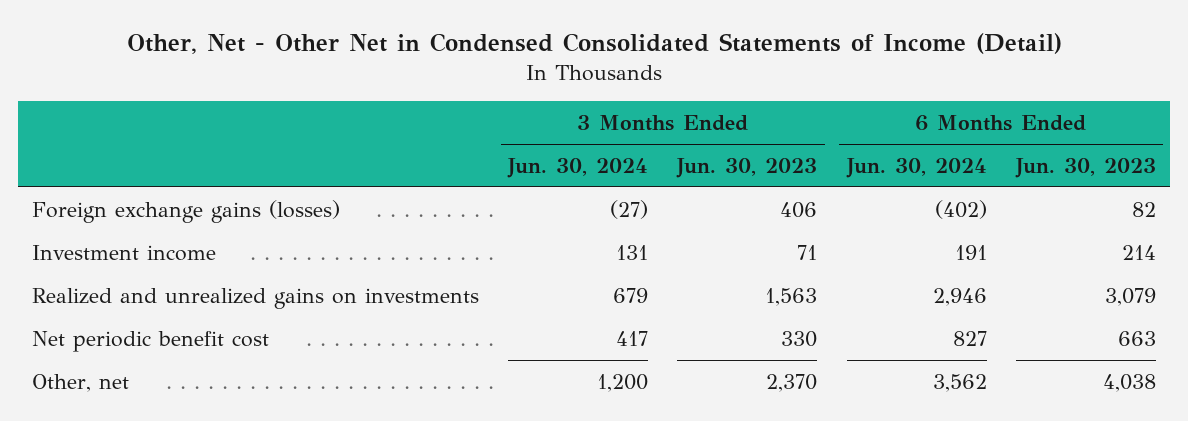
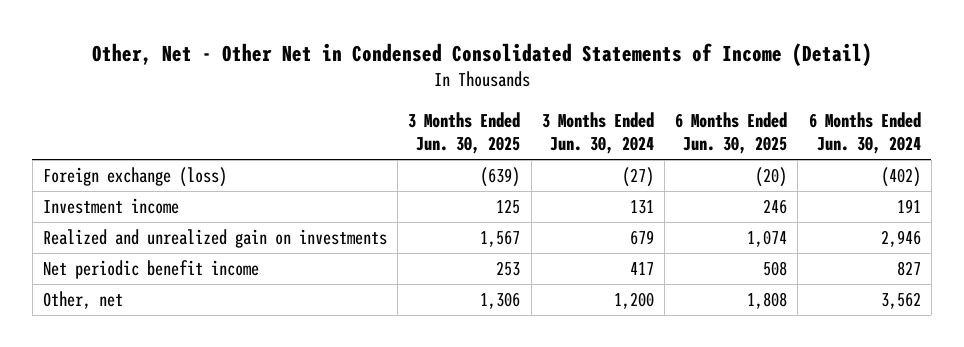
- | 3 Months Ended Jun. 30, 2024 | 3 Months Ended Jun. 30, 2023 | 6 Months Ended Jun. 30, 2024 | 6 Months Ended Jun. 30, 2023
+ | 3 Months Ended Jun. 30, 2025 | 3 Months Ended Jun. 30, 2024 | 6 Months Ended Jun. 30, 2025 | 6 Months Ended Jun. 30, 2024
- Foreign exchange gains (losses) | (27) | 406 | (402) | 82
+ Foreign exchange (loss) | (639) | (27) | (20) | (402)
- Realized and unrealized gains on investments | 679 | 1,563 | 2,946 | 3,079
- Net periodic benefit cost | 417 | 330 | 827 | 663
+ Realized and unrealized gain on investments | 1,567 | 679 | 1,074 | 2,946
+ Net periodic benefit income | 253 | 417 | 508 | 827

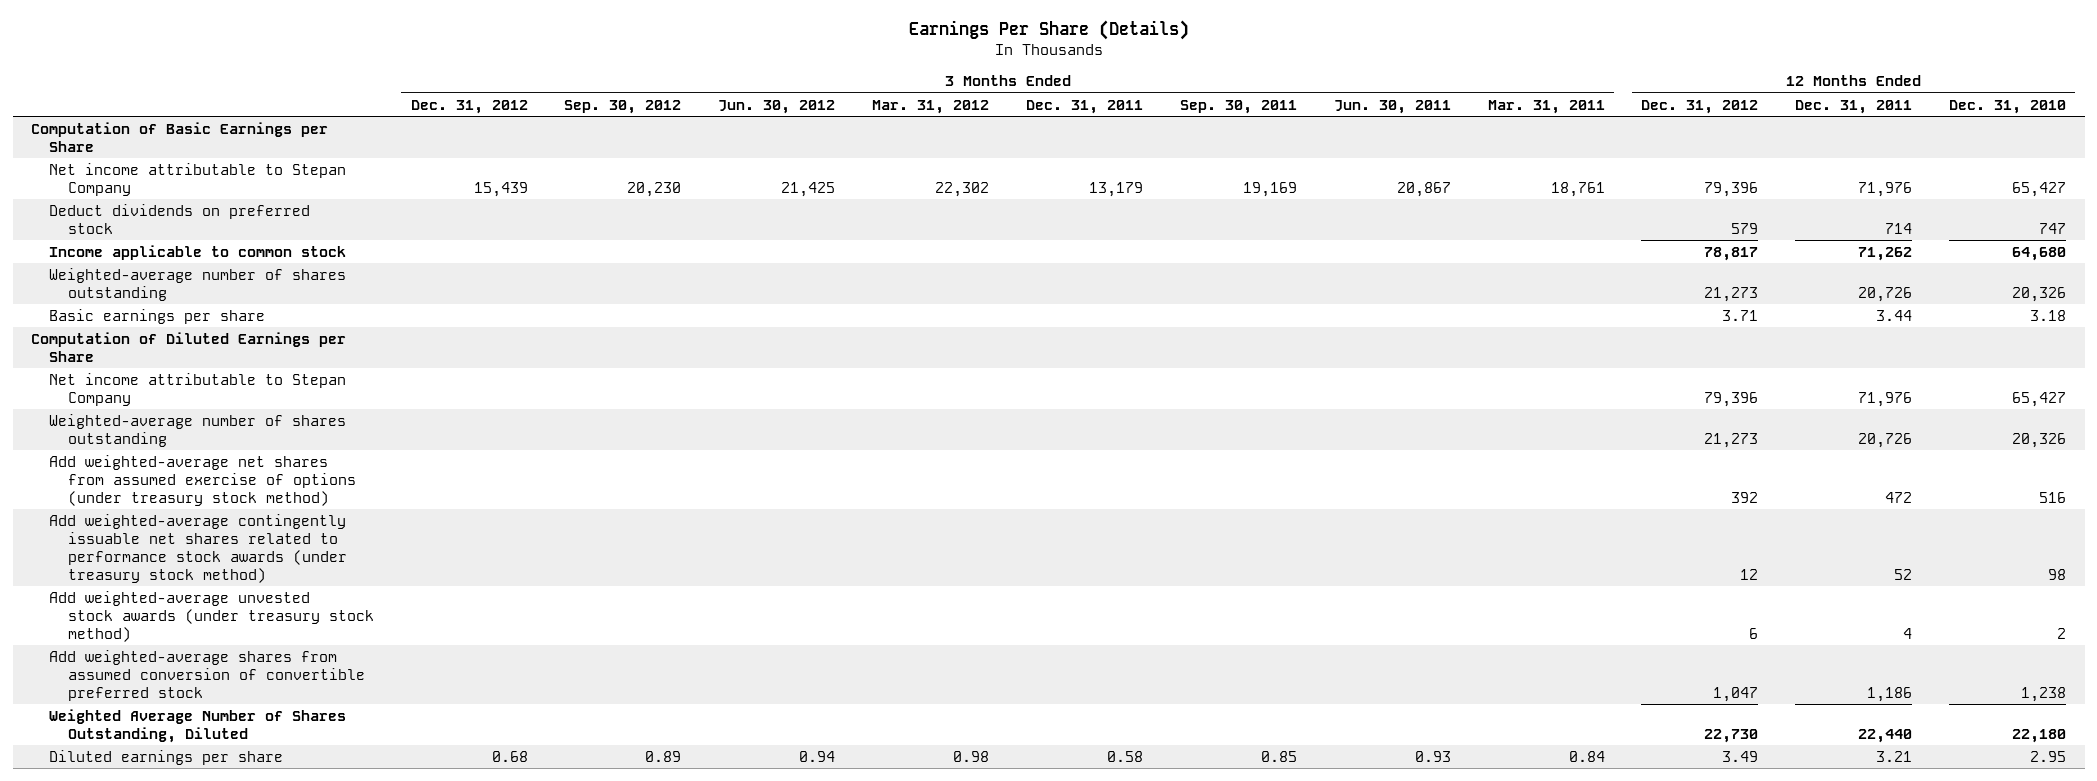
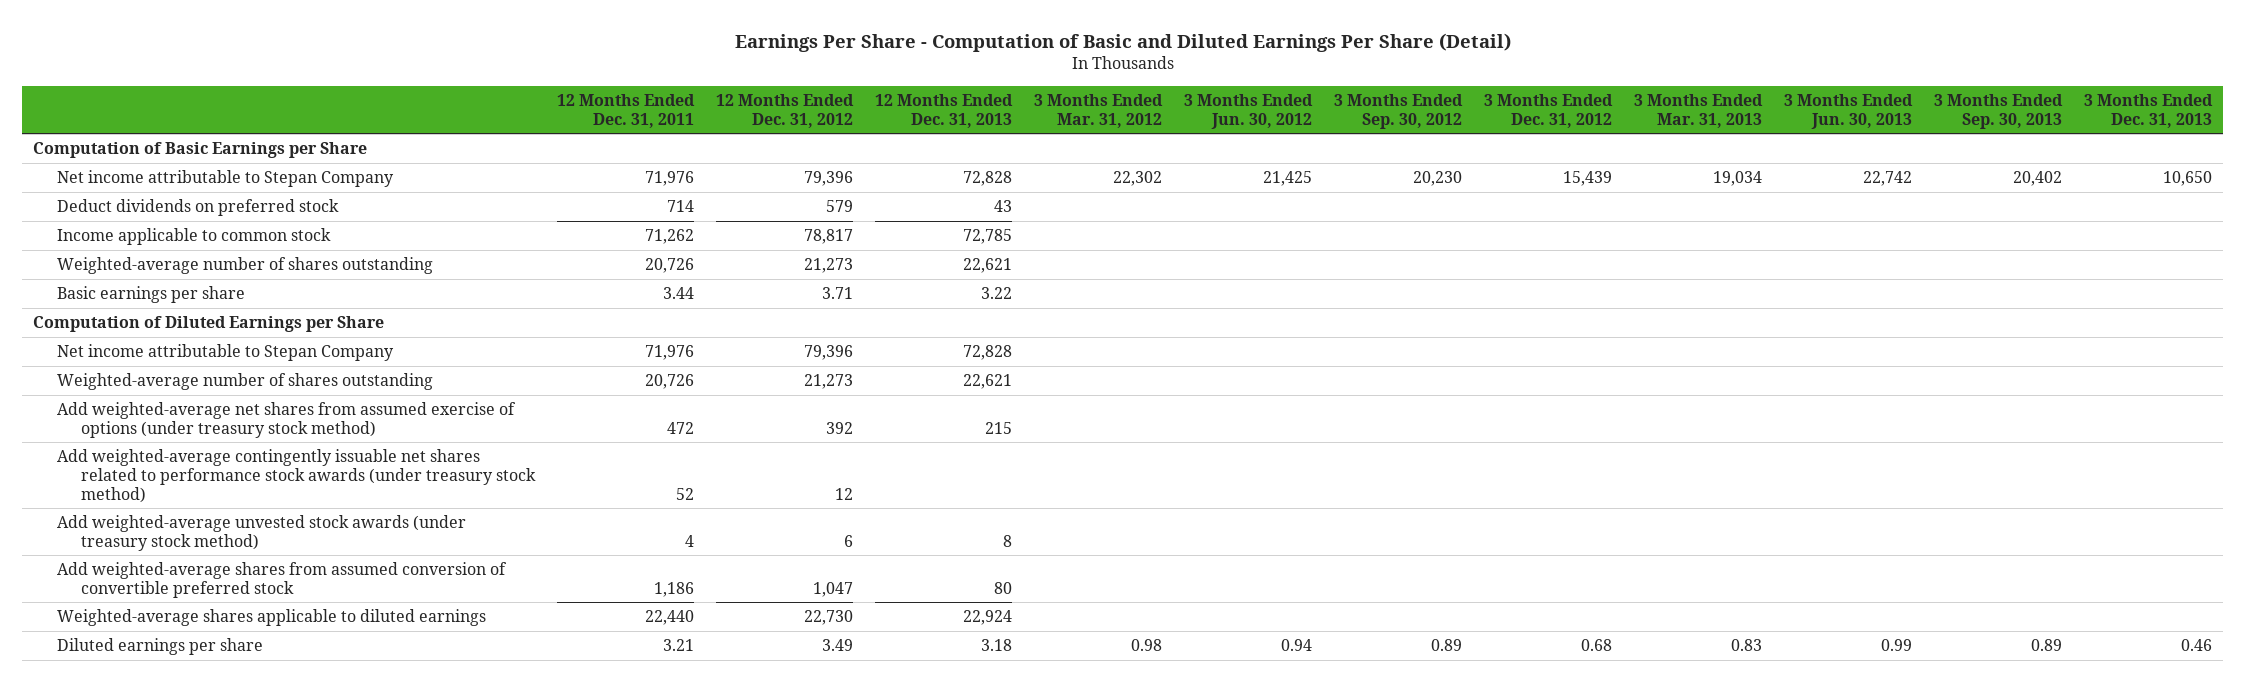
- Earnings Per Share (Details)
+ Earnings Per Share - Computation of Basic and Diluted Earnings Per Share (Detail)
- | 3 Months Ended Dec. 31, 2012 | 3 Months Ended Sep. 30, 2012 | 3 Months Ended Jun. 30, 2012 | 3 Months Ended Mar. 31, 2012 | 3 Months Ended Dec. 31, 2011 | 3 Months Ended Sep. 30, 2011 | 3 Months Ended Jun. 30, 2011 | 3 Months Ended Mar. 31, 2011 | 12 Months Ended Dec. 31, 2012 | 12 Months Ended Dec. 31, 2011 | 12 Months Ended Dec. 31, 2010
+ | 12 Months Ended Dec. 31, 2011 | 12 Months Ended Dec. 31, 2012 | 12 Months Ended Dec. 31, 2013 | 3 Months Ended Mar. 31, 2012 | 3 Months Ended Jun. 30, 2012 | 3 Months Ended Sep. 30, 2012 | 3 Months Ended Dec. 31, 2012 | 3 Months Ended Mar. 31, 2013 | 3 Months Ended Jun. 30, 2013 | 3 Months Ended Sep. 30, 2013 | 3 Months Ended Dec. 31, 2013
- Weighted Average Number of Shares Outstanding, Diluted | | | | | | | | | 22,730 | 22,440 | 22,180
+ Weighted-average shares applicable to diluted earnings | 22,440 | 22,730 | 22,924 | | | | | | | |

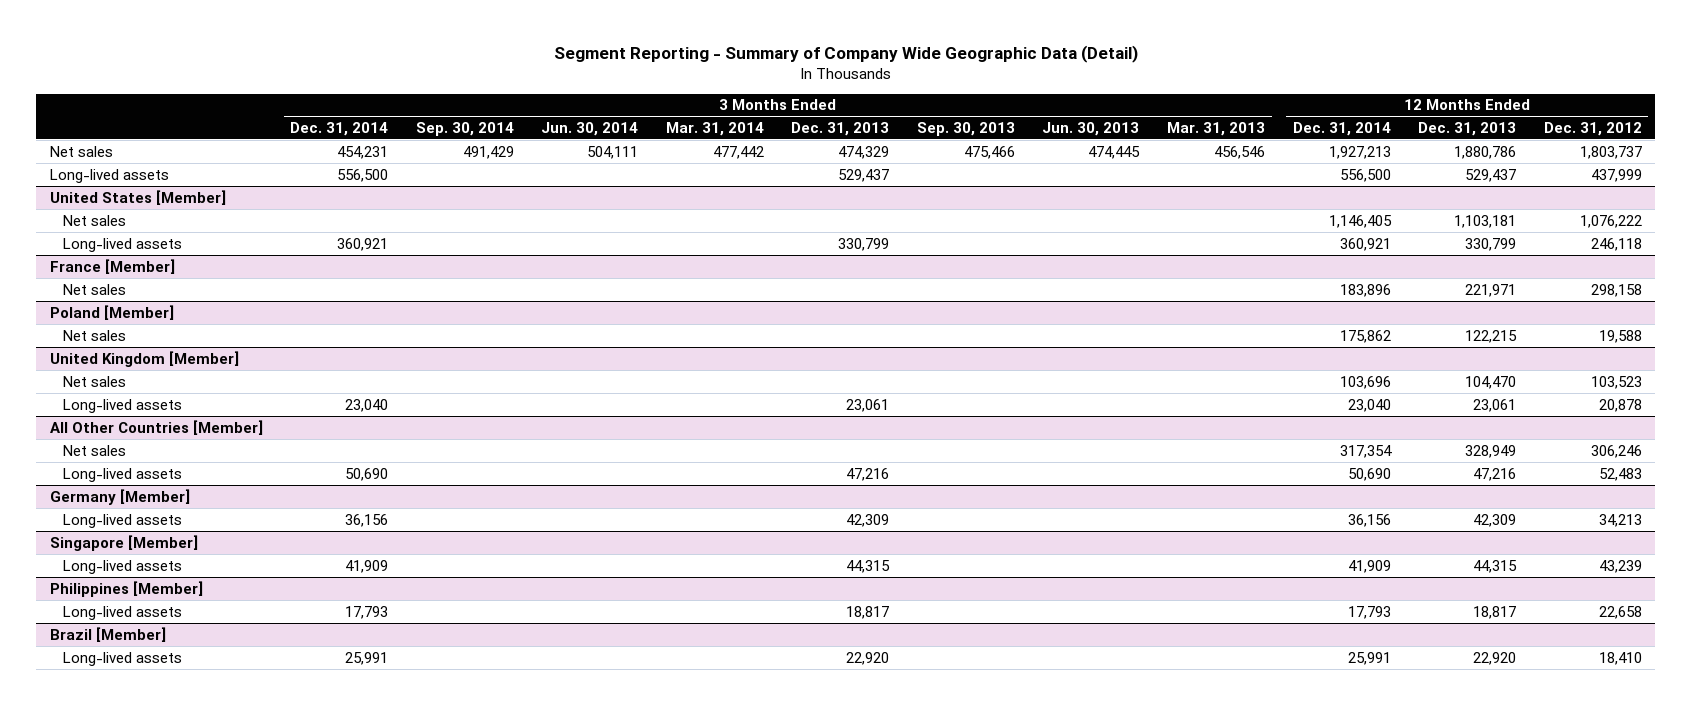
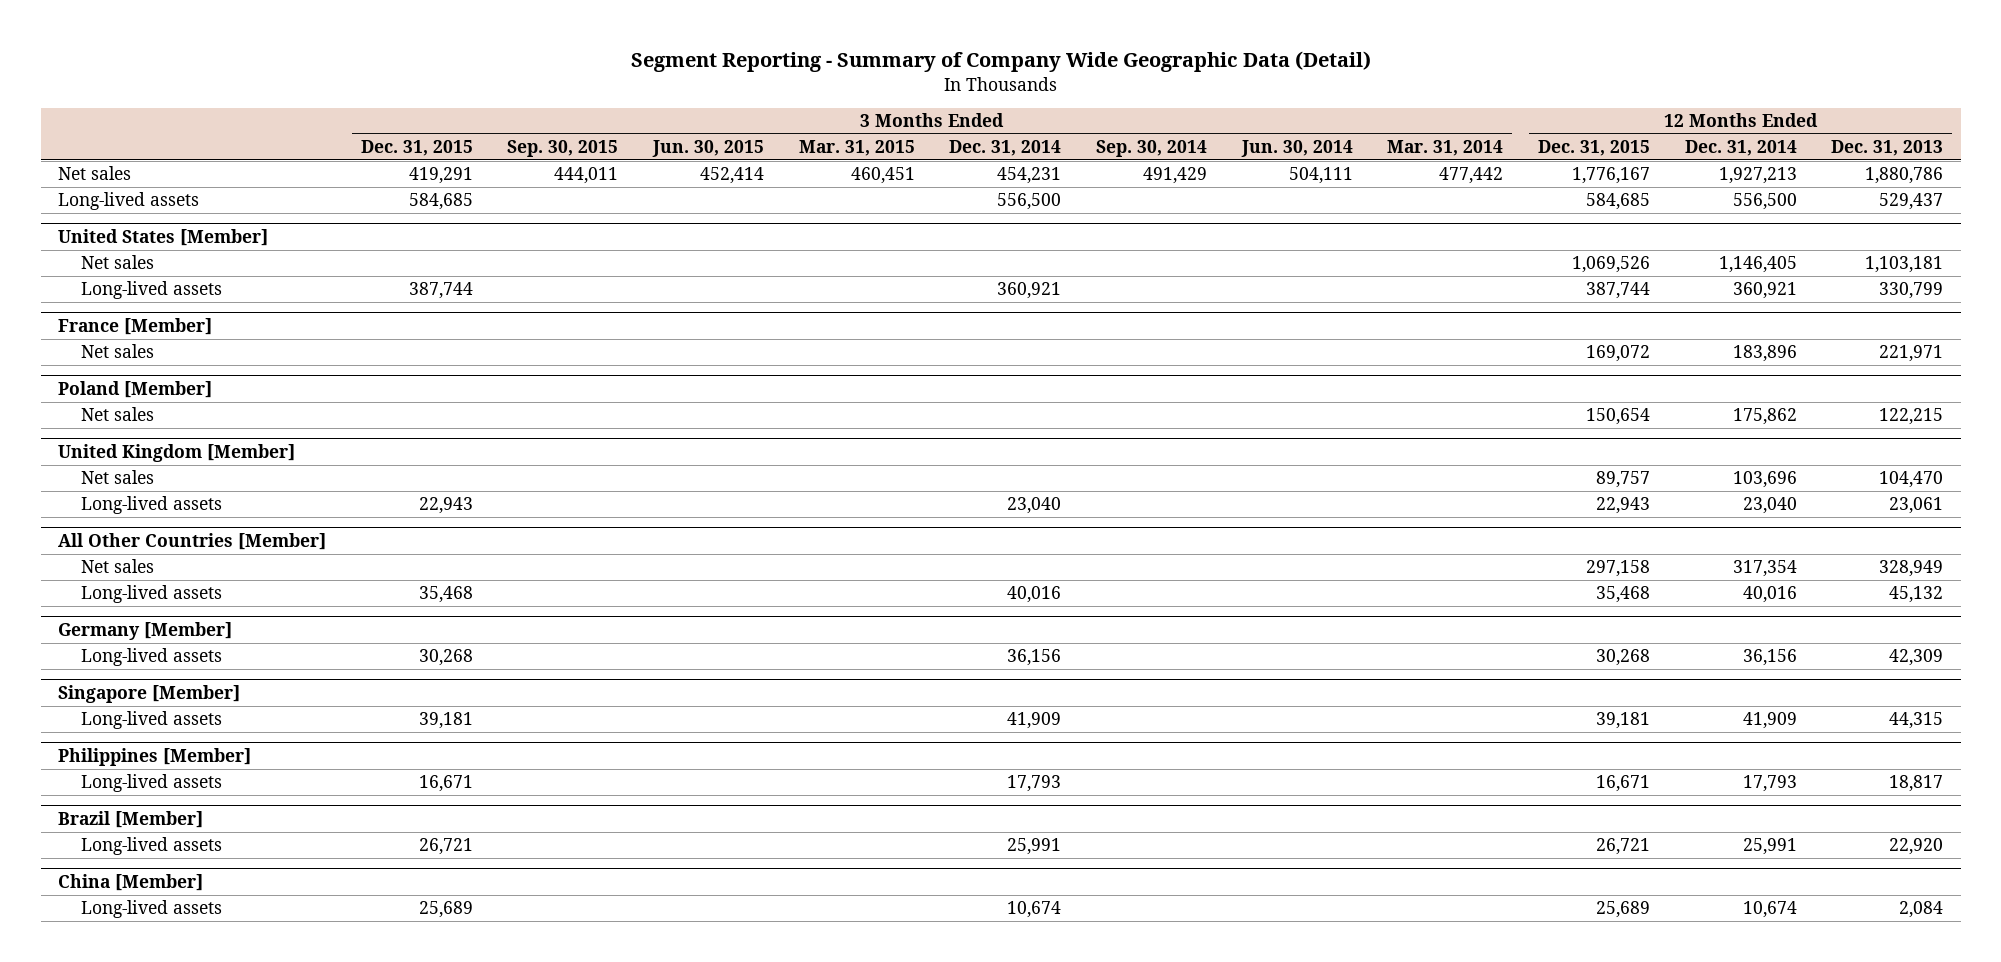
- | 3 Months Ended Dec. 31, 2014 | 3 Months Ended Sep. 30, 2014 | 3 Months Ended Jun. 30, 2014 | 3 Months Ended Mar. 31, 2014 | 3 Months Ended Dec. 31, 2013 | 3 Months Ended Sep. 30, 2013 | 3 Months Ended Jun. 30, 2013 | 3 Months Ended Mar. 31, 2013 | 12 Months Ended Dec. 31, 2014 | 12 Months Ended Dec. 31, 2013 | 12 Months Ended Dec. 31, 2012
+ | 3 Months Ended Dec. 31, 2015 | 3 Months Ended Sep. 30, 2015 | 3 Months Ended Jun. 30, 2015 | 3 Months Ended Mar. 31, 2015 | 3 Months Ended Dec. 31, 2014 | 3 Months Ended Sep. 30, 2014 | 3 Months Ended Jun. 30, 2014 | 3 Months Ended Mar. 31, 2014 | 12 Months Ended Dec. 31, 2015 | 12 Months Ended Dec. 31, 2014 | 12 Months Ended Dec. 31, 2013
@ All Other Countries [Member]
- Long-lived assets | 50,690 | | | | 47,216 | | | | 50,690 | 47,216 | 52,483
+ Long-lived assets | 35,468 | | | | 40,016 | | | | 35,468 | 40,016 | 45,132
+ China [Member]
+ Long-lived assets | 25,689 | | | | 10,674 | | | | 25,689 | 10,674 | 2,084

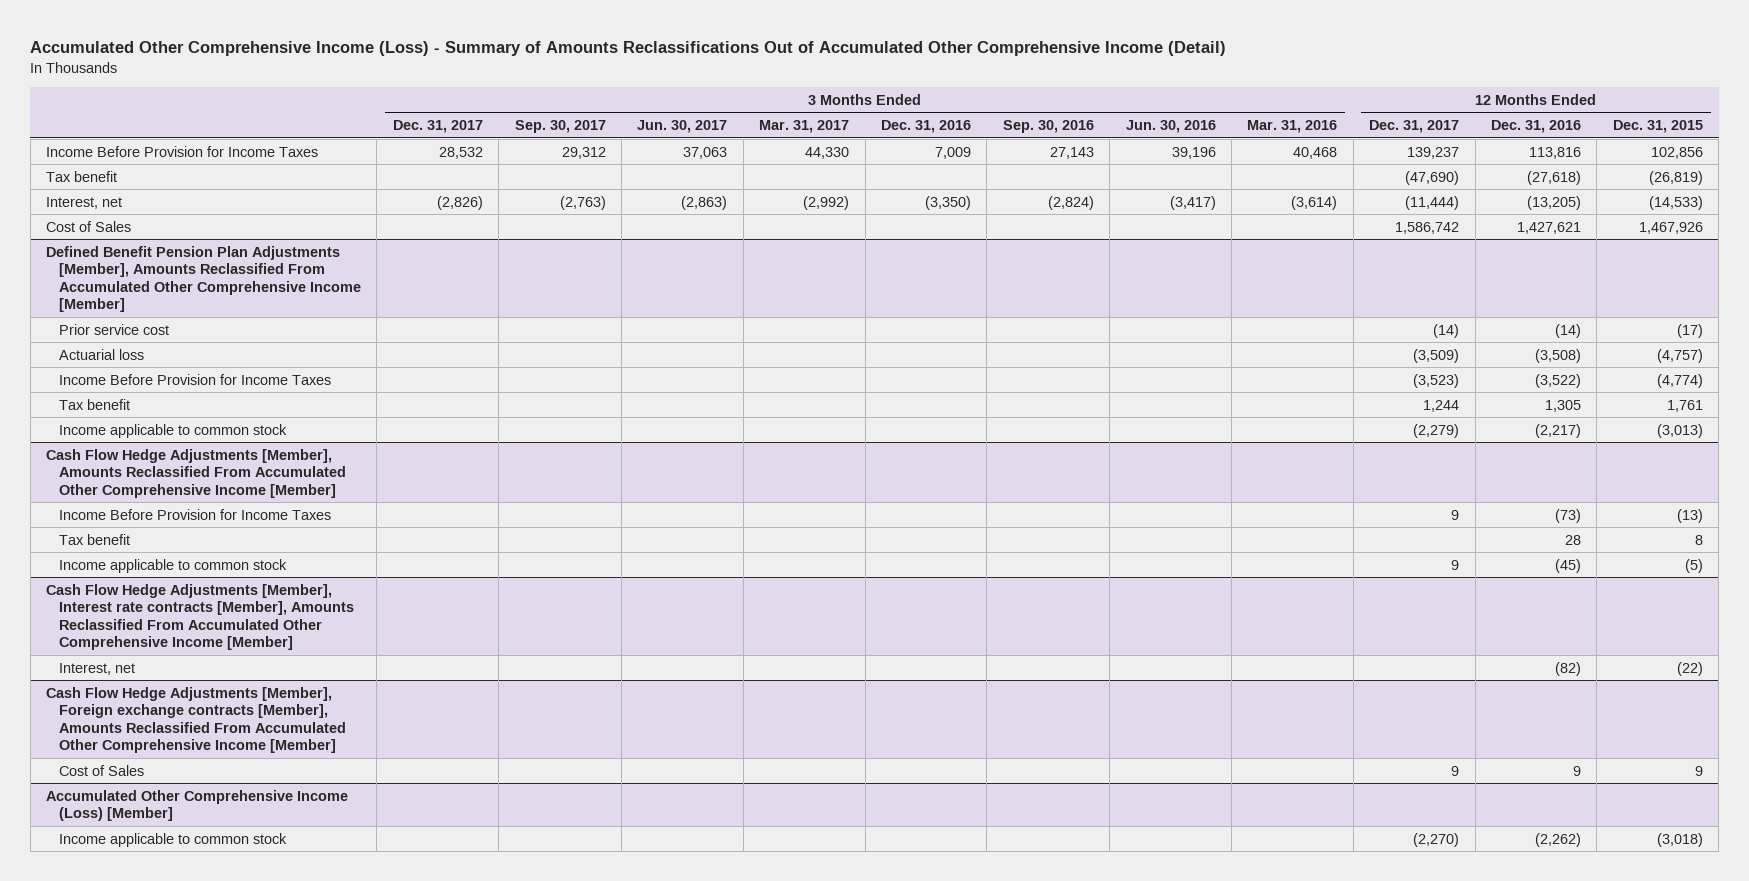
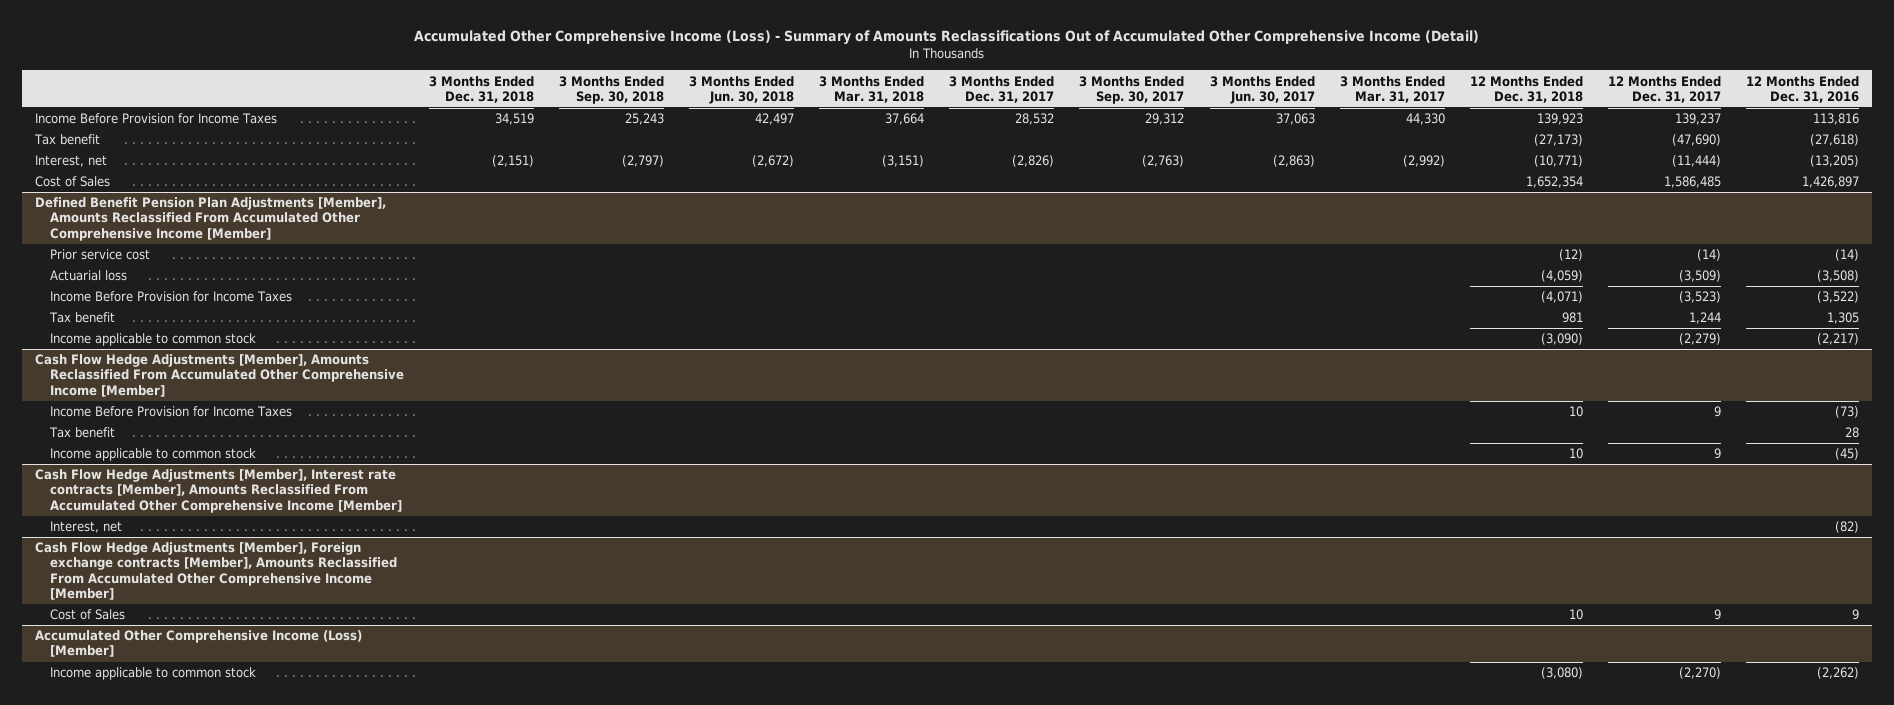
- | 3 Months Ended Dec. 31, 2017 | 3 Months Ended Sep. 30, 2017 | 3 Months Ended Jun. 30, 2017 | 3 Months Ended Mar. 31, 2017 | 3 Months Ended Dec. 31, 2016 | 3 Months Ended Sep. 30, 2016 | 3 Months Ended Jun. 30, 2016 | 3 Months Ended Mar. 31, 2016 | 12 Months Ended Dec. 31, 2017 | 12 Months Ended Dec. 31, 2016 | 12 Months Ended Dec. 31, 2015
+ | 3 Months Ended Dec. 31, 2018 | 3 Months Ended Sep. 30, 2018 | 3 Months Ended Jun. 30, 2018 | 3 Months Ended Mar. 31, 2018 | 3 Months Ended Dec. 31, 2017 | 3 Months Ended Sep. 30, 2017 | 3 Months Ended Jun. 30, 2017 | 3 Months Ended Mar. 31, 2017 | 12 Months Ended Dec. 31, 2018 | 12 Months Ended Dec. 31, 2017 | 12 Months Ended Dec. 31, 2016
- Cost of Sales | | | | | | | | | 1,586,742 | 1,427,621 | 1,467,926
+ Cost of Sales | | | | | | | | | 1,652,354 | 1,586,485 | 1,426,897

